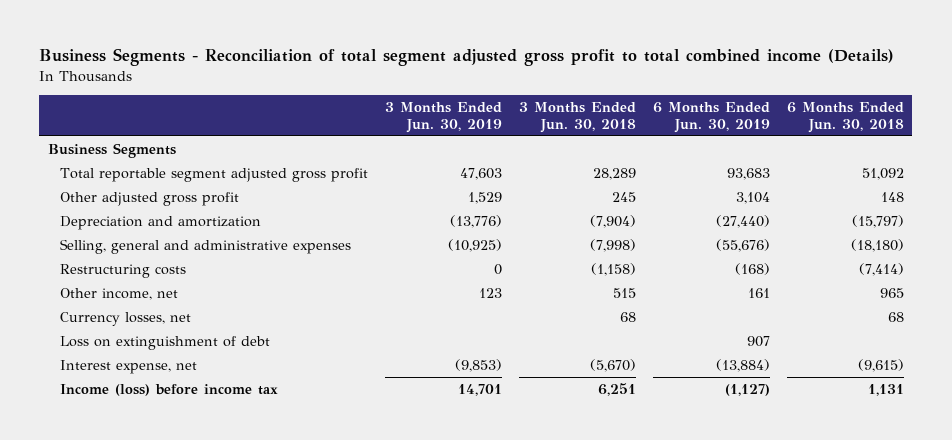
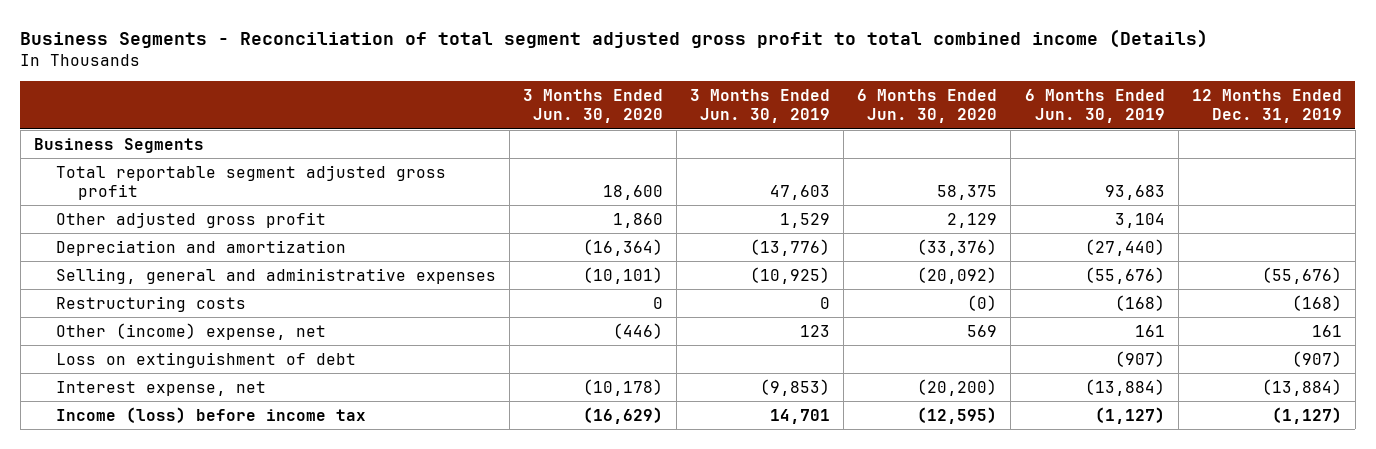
- | 3 Months Ended Jun. 30, 2019 | 3 Months Ended Jun. 30, 2018 | 6 Months Ended Jun. 30, 2019 | 6 Months Ended Jun. 30, 2018
+ | 3 Months Ended Jun. 30, 2020 | 3 Months Ended Jun. 30, 2019 | 6 Months Ended Jun. 30, 2020 | 6 Months Ended Jun. 30, 2019 | 12 Months Ended Dec. 31, 2019
- Other income, net | 123 | 515 | 161 | 965
- Currency losses, net | | 68 | | 68
- Loss on extinguishment of debt | | | 907 |
+ Other (income) expense, net | (446) | 123 | 569 | 161 | 161
+ Loss on extinguishment of debt | | | | (907) | (907)

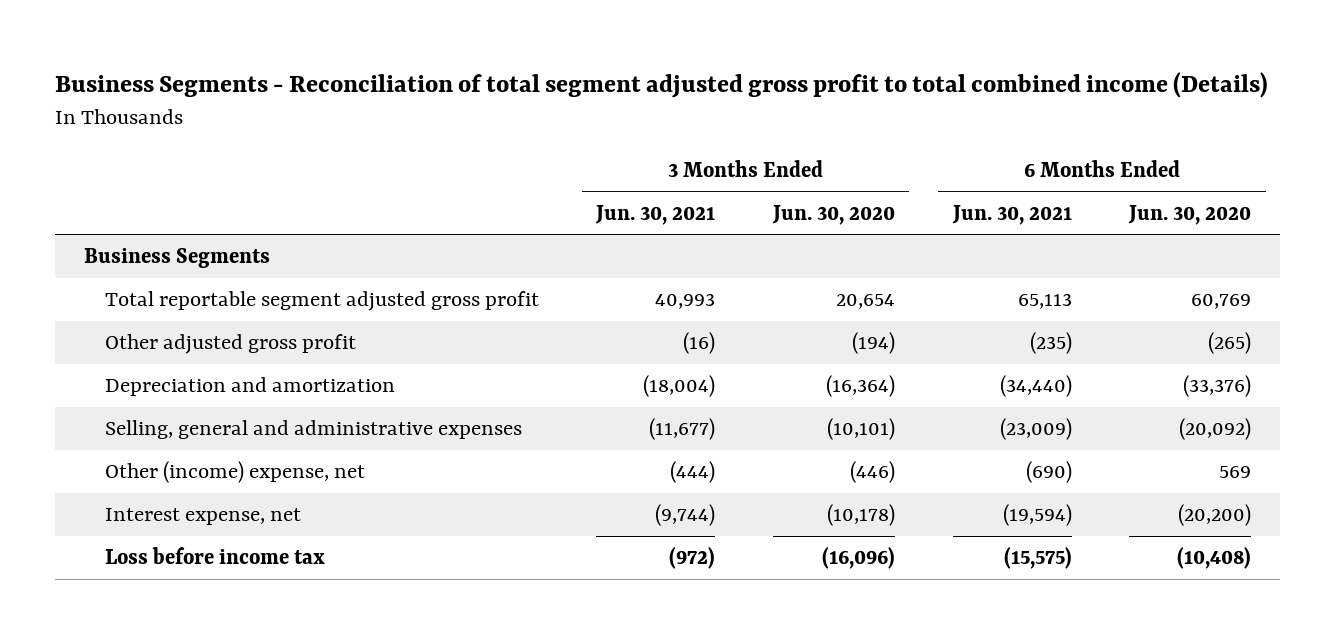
- | 3 Months Ended Jun. 30, 2020 | 3 Months Ended Jun. 30, 2019 | 6 Months Ended Jun. 30, 2020 | 6 Months Ended Jun. 30, 2019 | 12 Months Ended Dec. 31, 2019
+ | 3 Months Ended Jun. 30, 2021 | 3 Months Ended Jun. 30, 2020 | 6 Months Ended Jun. 30, 2021 | 6 Months Ended Jun. 30, 2020
- Total reportable segment adjusted gross profit | 18,600 | 47,603 | 58,375 | 93,683 |
- Other adjusted gross profit | 1,860 | 1,529 | 2,129 | 3,104 |
+ Total reportable segment adjusted gross profit | 40,993 | 20,654 | 65,113 | 60,769
+ Other adjusted gross profit | (16) | (194) | (235) | (265)
- Restructuring costs | 0 | 0 | (0) | (168) | (168)
- Loss on extinguishment of debt | | | | (907) | (907)
- Income (loss) before income tax | (16,629) | 14,701 | (12,595) | (1,127) | (1,127)
+ Loss before income tax | (972) | (16,096) | (15,575) | (10,408)

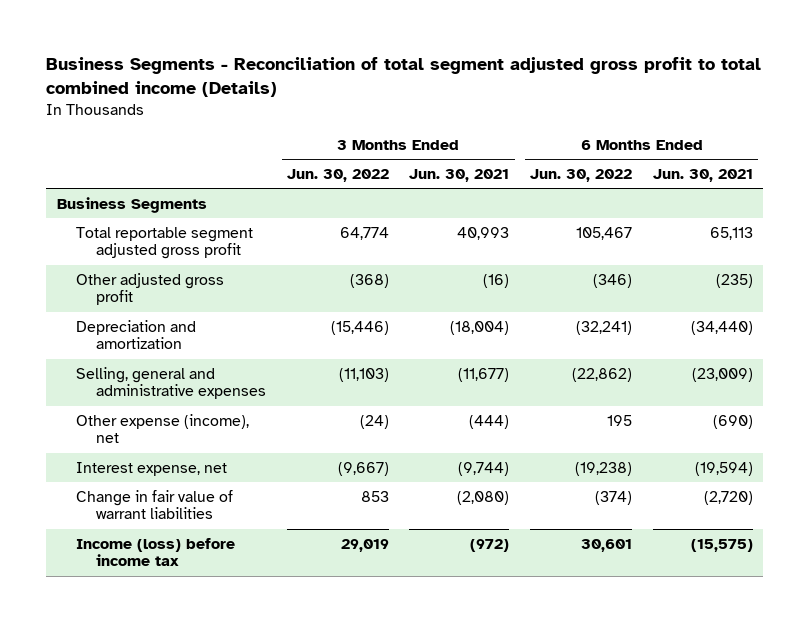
- | 3 Months Ended Jun. 30, 2021 | 3 Months Ended Jun. 30, 2020 | 6 Months Ended Jun. 30, 2021 | 6 Months Ended Jun. 30, 2020
+ | 3 Months Ended Jun. 30, 2022 | 3 Months Ended Jun. 30, 2021 | 6 Months Ended Jun. 30, 2022 | 6 Months Ended Jun. 30, 2021
- Other (income) expense, net | (444) | (446) | (690) | 569
+ Other expense (income), net | (24) | (444) | 195 | (690)
- Loss before income tax | (972) | (16,096) | (15,575) | (10,408)
+ Change in fair value of warrant liabilities | 853 | (2,080) | (374) | (2,720)
+ Income (loss) before income tax | 29,019 | (972) | 30,601 | (15,575)

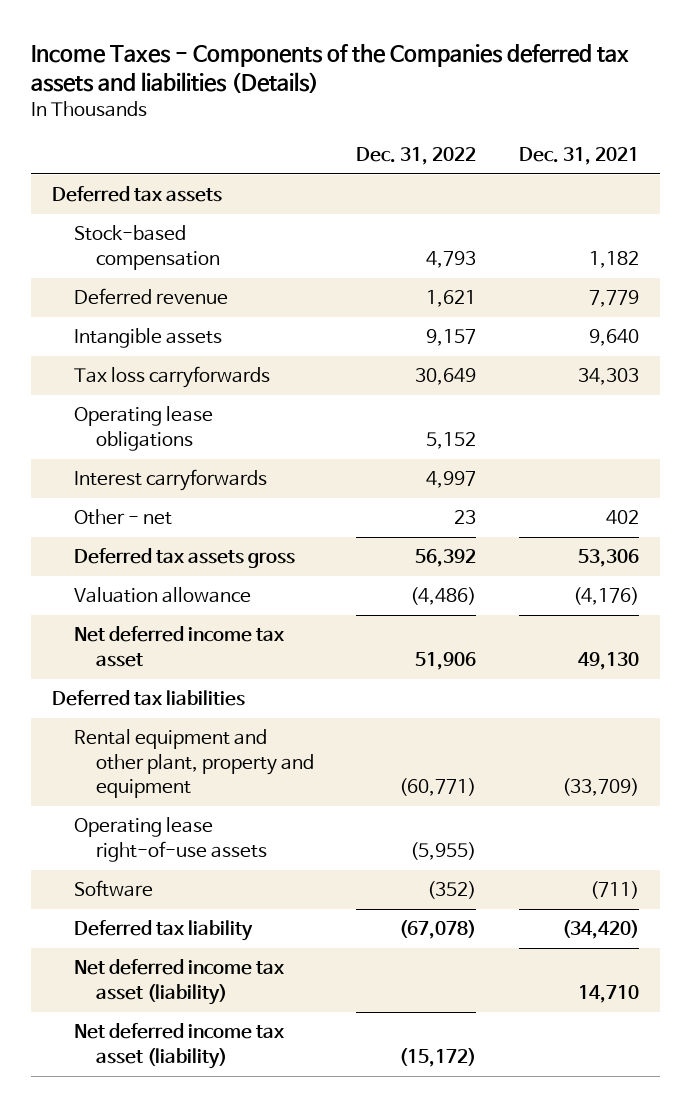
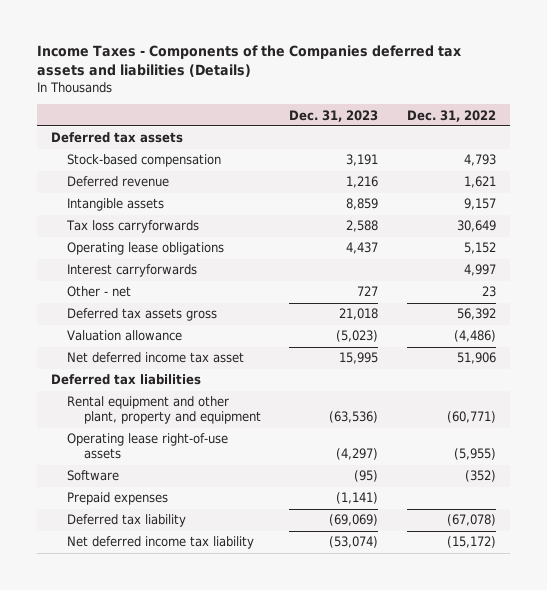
- | Dec. 31, 2022 | Dec. 31, 2021
+ | Dec. 31, 2023 | Dec. 31, 2022
+ Prepaid expenses | (1,141) |
- Net deferred income tax asset (liability) | | 14,710
- Net deferred income tax asset (liability) | (15,172) |
+ Net deferred income tax liability | (53,074) | (15,172)

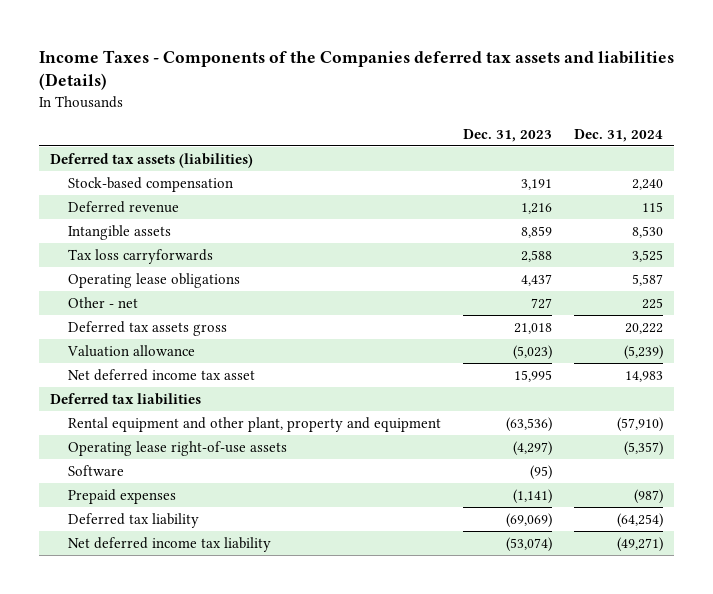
- | Dec. 31, 2023 | Dec. 31, 2022
+ | Dec. 31, 2023 | Dec. 31, 2024
- Deferred tax assets
+ Deferred tax assets (liabilities)
- Interest carryforwards | | 4,997

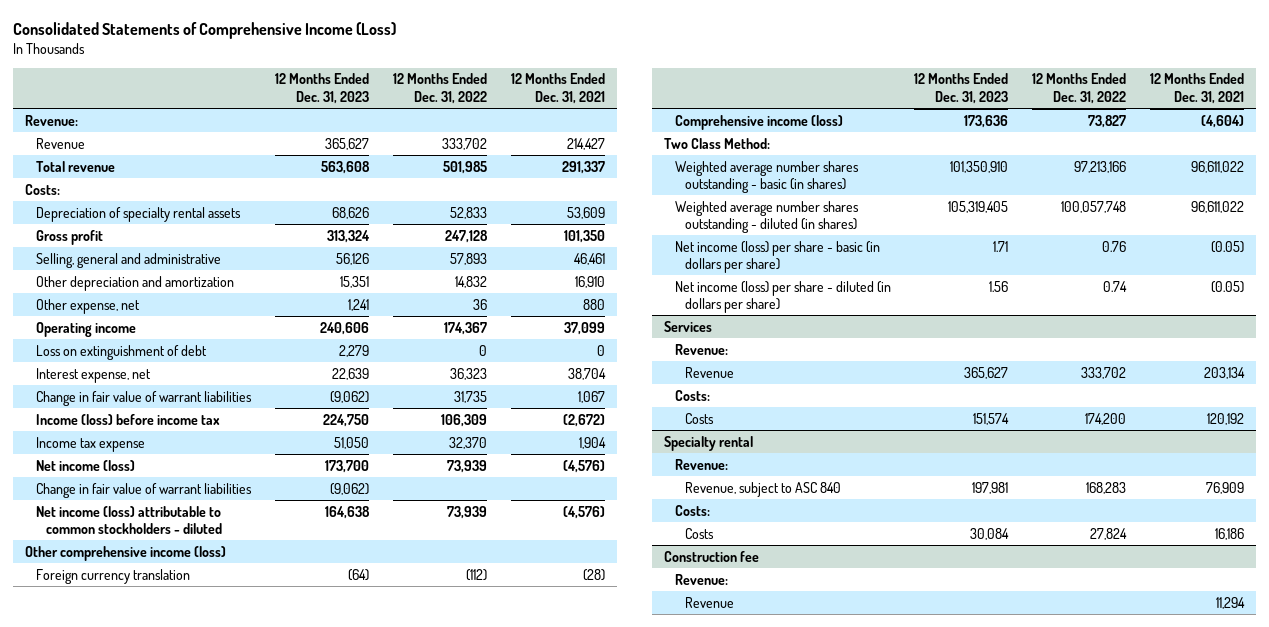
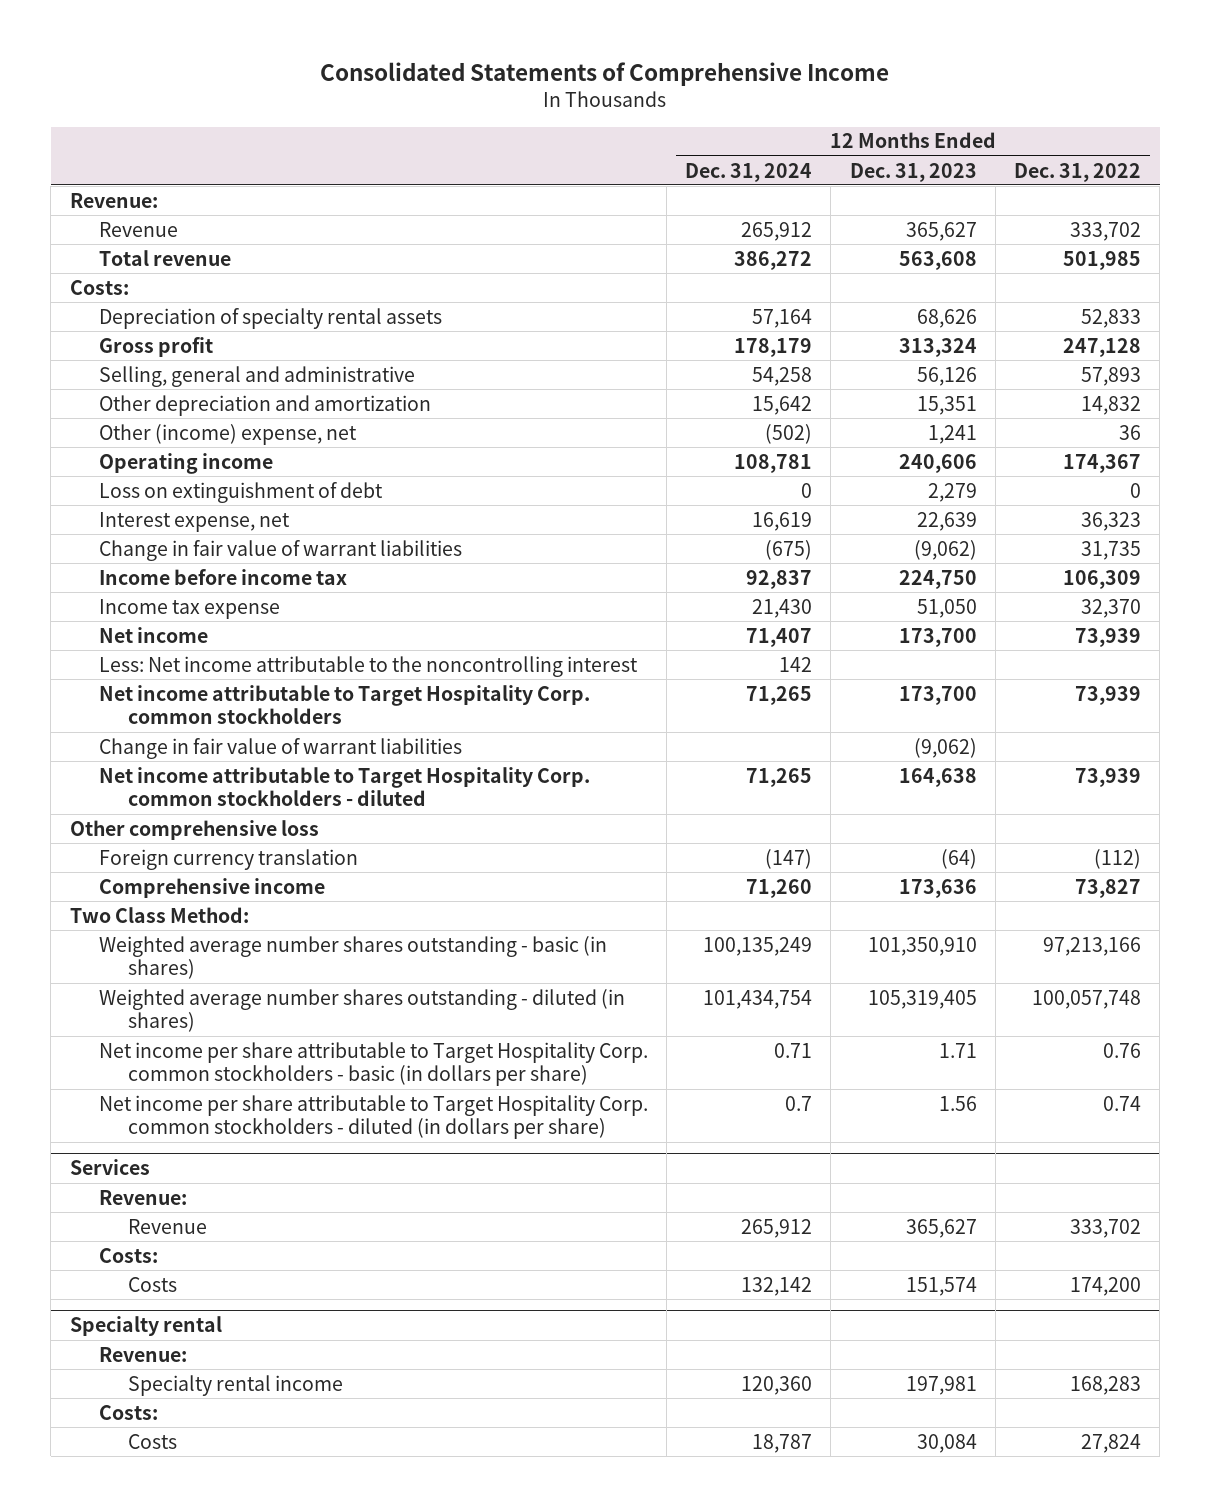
- Consolidated Statements of Comprehensive Income (Loss)
+ Consolidated Statements of Comprehensive Income
- | 12 Months Ended Dec. 31, 2023 | 12 Months Ended Dec. 31, 2022 | 12 Months Ended Dec. 31, 2021
+ | 12 Months Ended Dec. 31, 2024 | 12 Months Ended Dec. 31, 2023 | 12 Months Ended Dec. 31, 2022
- Other expense, net | 1,241 | 36 | 880
+ Other (income) expense, net | (502) | 1,241 | 36
- Income (loss) before income tax | 224,750 | 106,309 | (2,672)
+ Income before income tax | 92,837 | 224,750 | 106,309
- Net income (loss) | 173,700 | 73,939 | (4,576)
+ Net income | 71,407 | 173,700 | 73,939
+ Less: Net income attributable to the noncontrolling interest | 142 | |
+ Net income attributable to Target Hospitality Corp. common stockholders | 71,265 | 173,700 | 73,939
- Net income (loss) attributable to common stockholders - diluted | 164,638 | 73,939 | (4,576)
- Other comprehensive income (loss)
+ Net income attributable to Target Hospitality Corp. common stockholders - diluted | 71,265 | 164,638 | 73,939
+ Other comprehensive loss
- Comprehensive income (loss) | 173,636 | 73,827 | (4,604)
+ Comprehensive income | 71,260 | 173,636 | 73,827
- Net income (loss) per share - basic (in dollars per share) | 1.71 | 0.76 | (0.05)
- Net income (loss) per share - diluted (in dollars per share) | 1.56 | 0.74 | (0.05)
+ Net income per share attributable to Target Hospitality Corp. common stockholders - basic (in dollars per share) | 0.71 | 1.71 | 0.76
+ Net income per share attributable to Target Hospitality Corp. common stockholders - diluted (in dollars per share) | 0.7 | 1.56 | 0.74
@ Specialty rental
- Revenue, subject to ASC 840 | 197,981 | 168,283 | 76,909
+ Specialty rental income | 120,360 | 197,981 | 168,283
- Construction fee
- Revenue:
- Revenue | | | 11,294

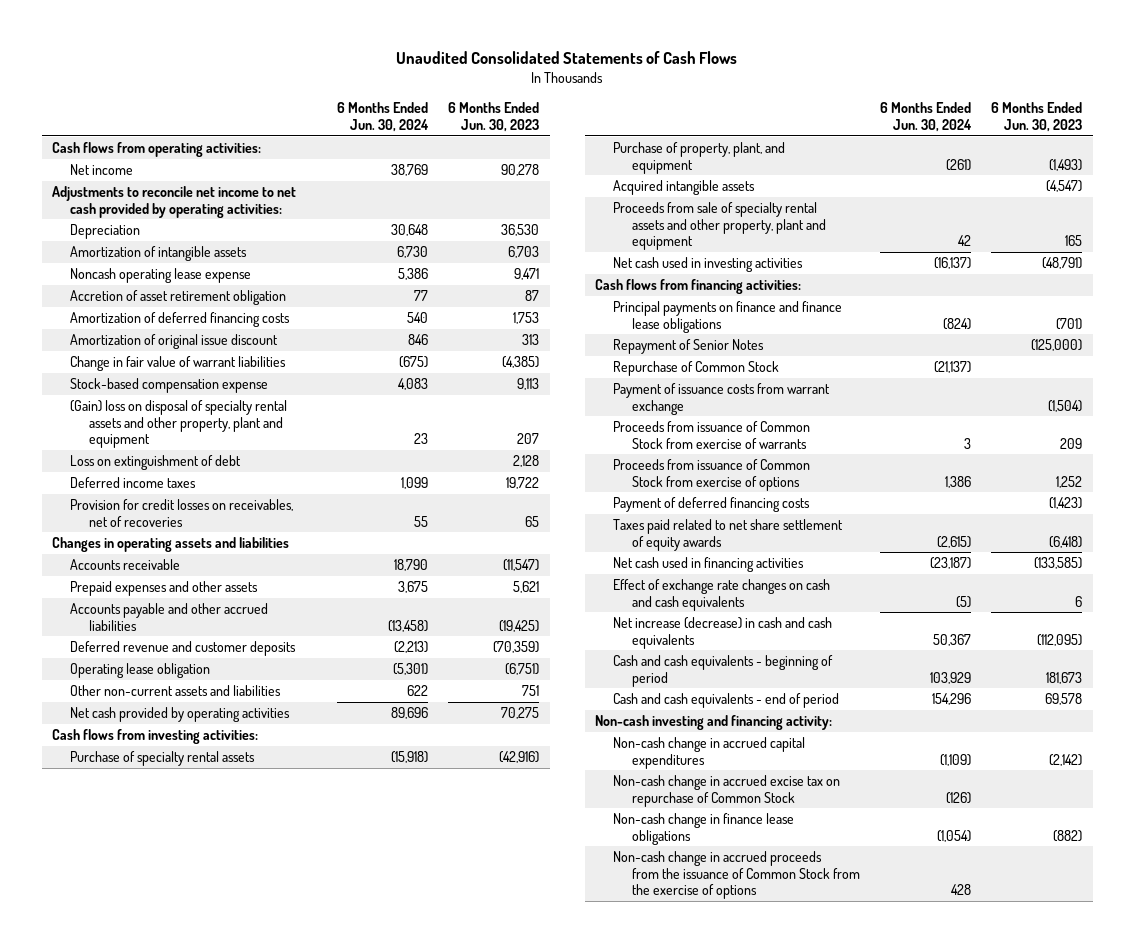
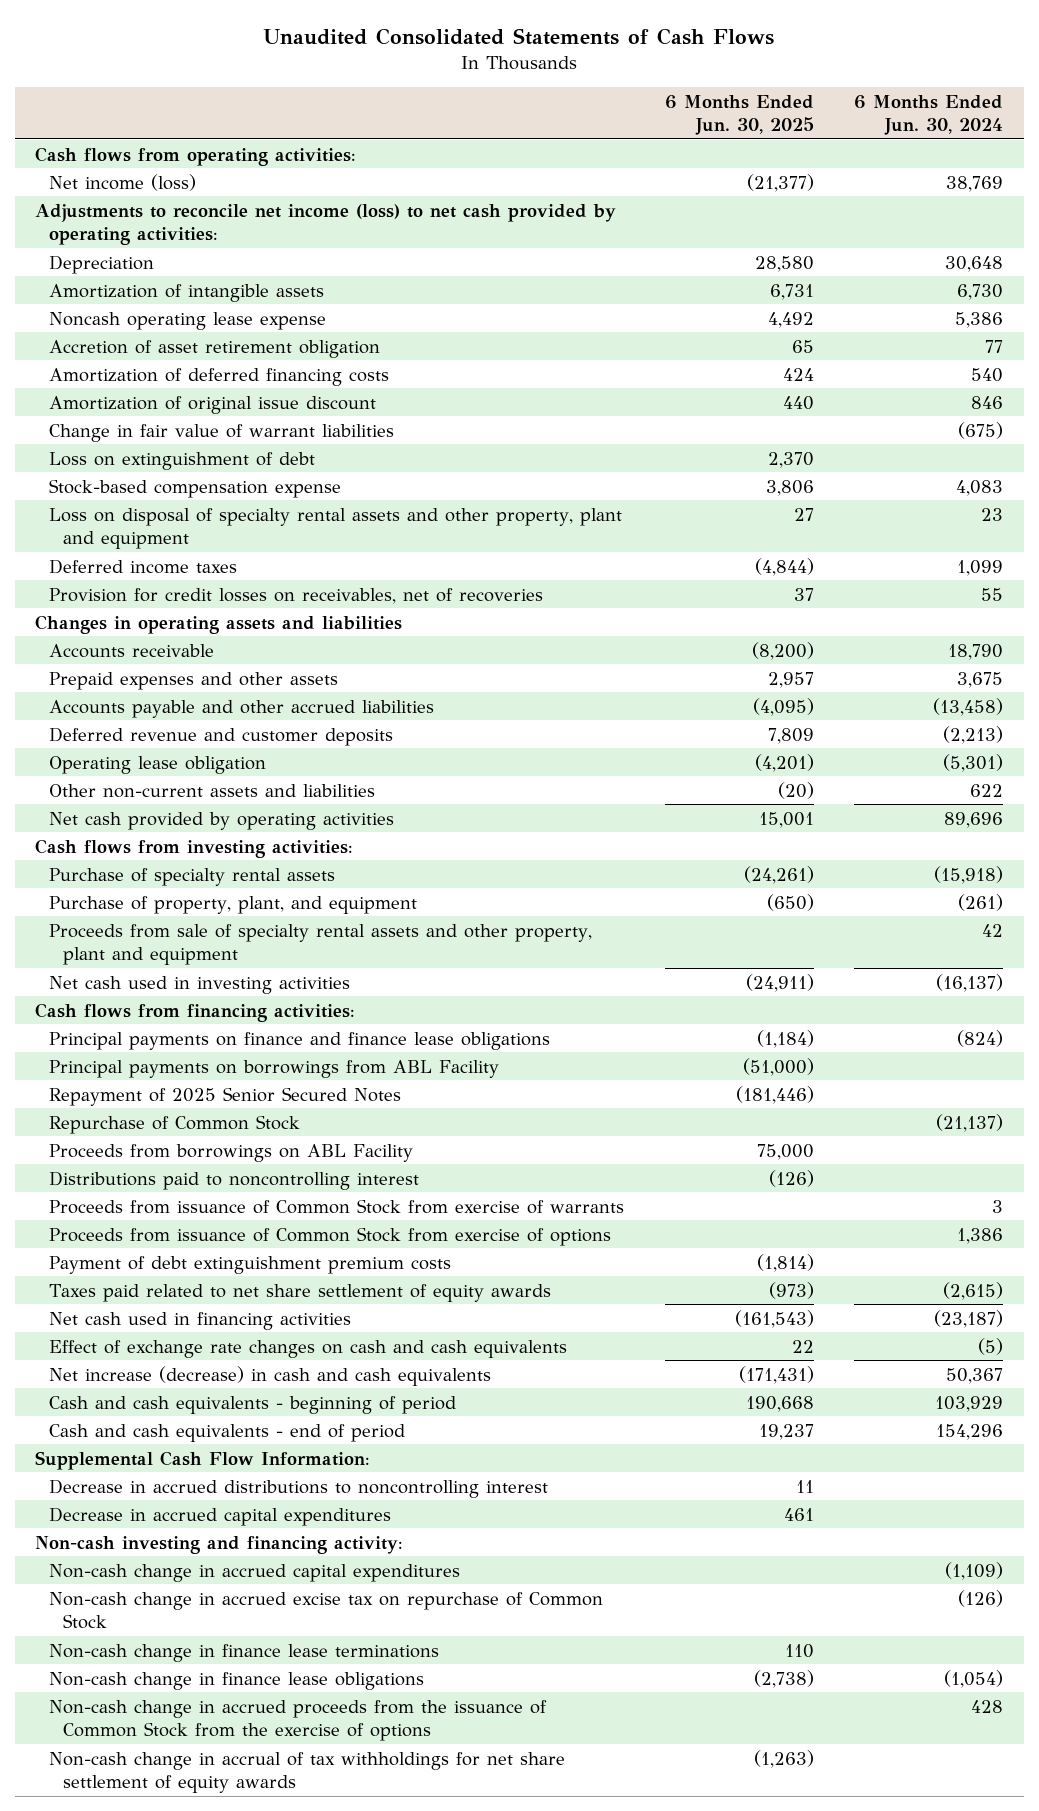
- | 6 Months Ended Jun. 30, 2024 | 6 Months Ended Jun. 30, 2023
+ | 6 Months Ended Jun. 30, 2025 | 6 Months Ended Jun. 30, 2024
- Net income | 38,769 | 90,278
- Adjustments to reconcile net income to net cash provided by operating activities:
+ Net income (loss) | (21,377) | 38,769
+ Adjustments to reconcile net income (loss) to net cash provided by operating activities:
- (Gain) loss on disposal of specialty rental assets and other property, plant and equipment | 23 | 207
moved down: Stock-based compensation expense | 3,806 | 4,083
+ Loss on disposal of specialty rental assets and other property, plant and equipment | 27 | 23
- Acquired intangible assets | | (4,547)
- Repayment of Senior Notes | | (125,000)
+ Principal payments on borrowings from ABL Facility | (51,000) |
+ Repayment of 2025 Senior Secured Notes | (181,446) |
- Payment of issuance costs from warrant exchange | | (1,504)
+ Proceeds from borrowings on ABL Facility | 75,000 |
+ Distributions paid to noncontrolling interest | (126) |
- Payment of deferred financing costs | | (1,423)
+ Payment of debt extinguishment premium costs | (1,814) |
+ Supplemental Cash Flow Information:
+ Decrease in accrued distributions to noncontrolling interest | 11 |
+ Decrease in accrued capital expenditures | 461 |
+ Non-cash change in finance lease terminations | 110 |
+ Non-cash change in accrual of tax withholdings for net share settlement of equity awards | (1,263) |

